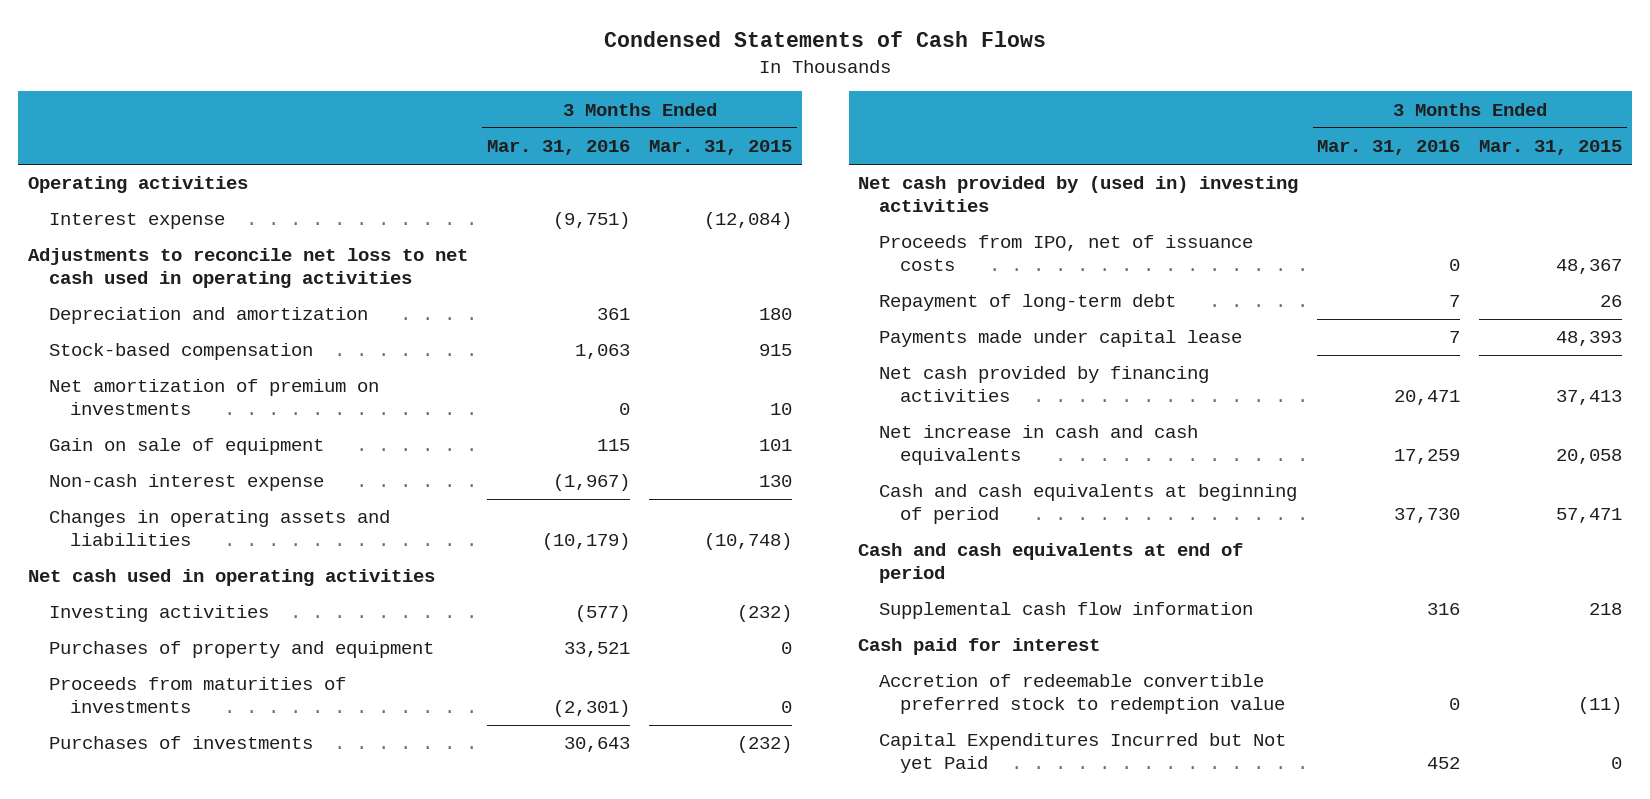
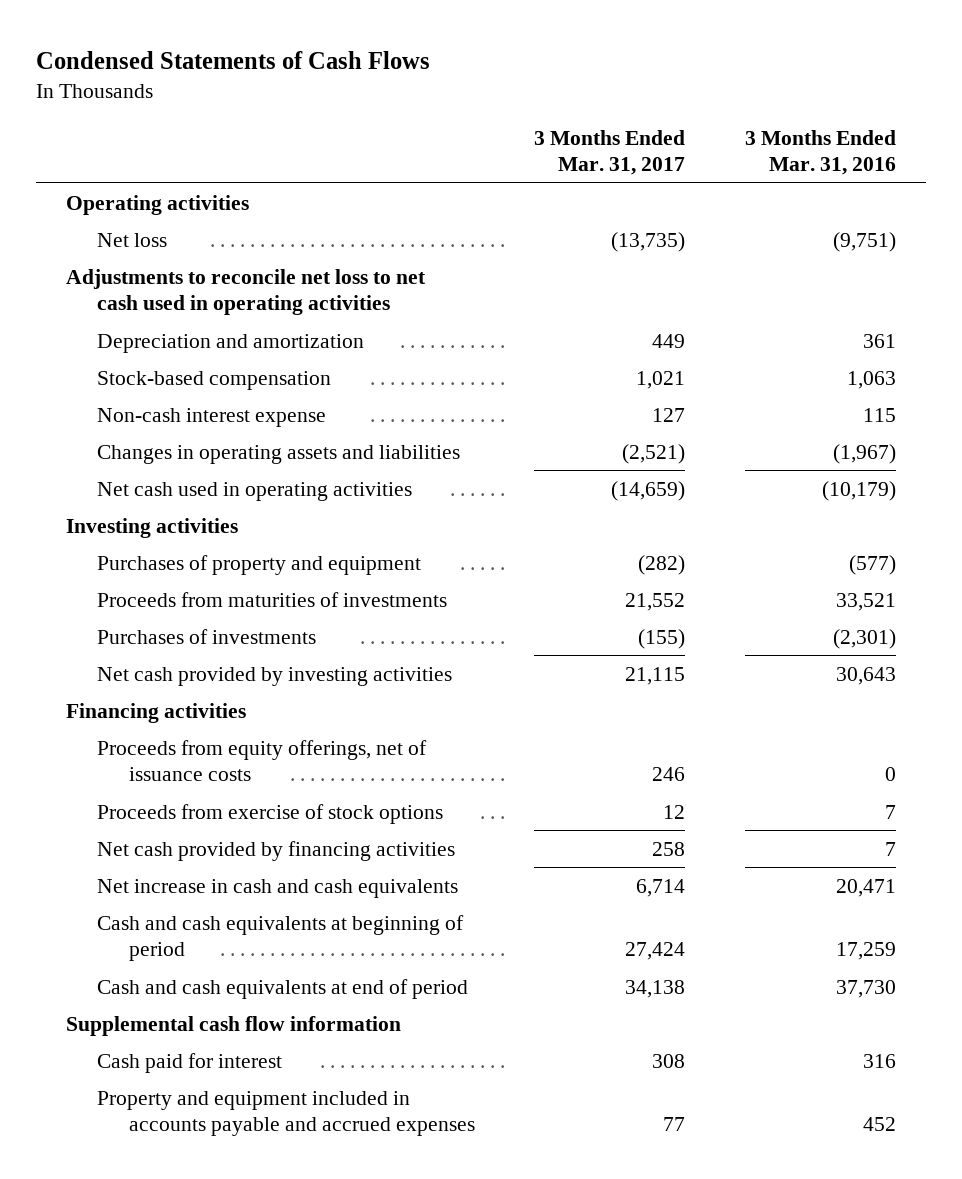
- | 3 Months Ended Mar. 31, 2016 | 3 Months Ended Mar. 31, 2015
+ | 3 Months Ended Mar. 31, 2017 | 3 Months Ended Mar. 31, 2016
- Interest expense | (9,751) | (12,084)
+ Net loss | (13,735) | (9,751)
- Net amortization of premium on investments | 0 | 10
- Gain on sale of equipment | 115 | 101
- Non-cash interest expense | (1,967) | 130
- Changes in operating assets and liabilities | (10,179) | (10,748)
- Net cash used in operating activities
- Investing activities | (577) | (232)
- Purchases of property and equipment | 33,521 | 0
- Proceeds from maturities of investments | (2,301) | 0
- Purchases of investments | 30,643 | (232)
- Net cash provided by (used in) investing activities
- Proceeds from IPO, net of issuance costs | 0 | 48,367
- Repayment of long-term debt | 7 | 26
- Payments made under capital lease | 7 | 48,393
- Net cash provided by financing activities | 20,471 | 37,413
- Net increase in cash and cash equivalents | 17,259 | 20,058
- Cash and cash equivalents at beginning of period | 37,730 | 57,471
- Cash and cash equivalents at end of period
- Supplemental cash flow information | 316 | 218
- Cash paid for interest
- Accretion of redeemable convertible preferred stock to redemption value | 0 | (11)
- Capital Expenditures Incurred but Not yet Paid | 452 | 0
+ Non-cash interest expense | 127 | 115
+ Changes in operating assets and liabilities | (2,521) | (1,967)
+ Net cash used in operating activities | (14,659) | (10,179)
+ Investing activities
+ Purchases of property and equipment | (282) | (577)
+ Proceeds from maturities of investments | 21,552 | 33,521
+ Purchases of investments | (155) | (2,301)
+ Net cash provided by investing activities | 21,115 | 30,643
+ Financing activities
+ Proceeds from equity offerings, net of issuance costs | 246 | 0
+ Proceeds from exercise of stock options | 12 | 7
+ Net cash provided by financing activities | 258 | 7
+ Net increase in cash and cash equivalents | 6,714 | 20,471
+ Cash and cash equivalents at beginning of period | 27,424 | 17,259
+ Cash and cash equivalents at end of period | 34,138 | 37,730
+ Supplemental cash flow information
+ Cash paid for interest | 308 | 316
+ Property and equipment included in accounts payable and accrued expenses | 77 | 452

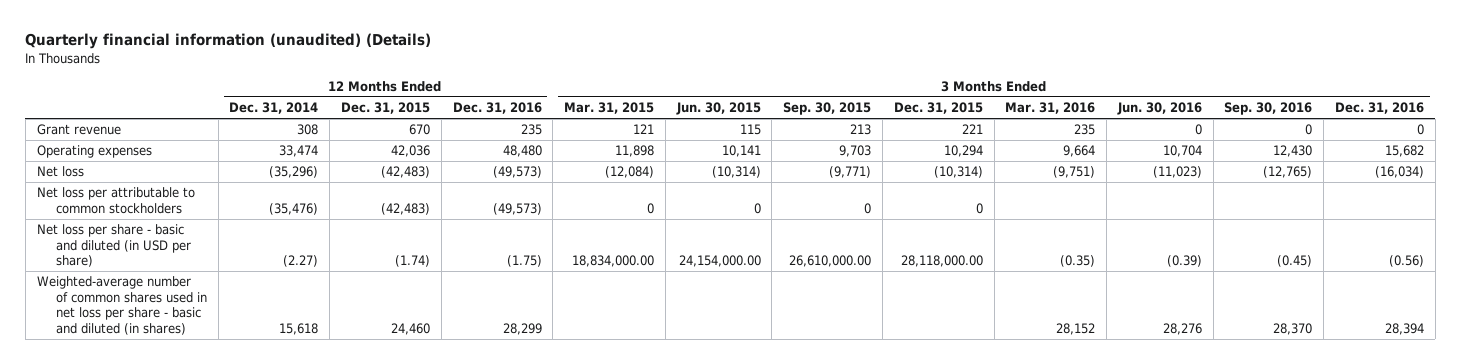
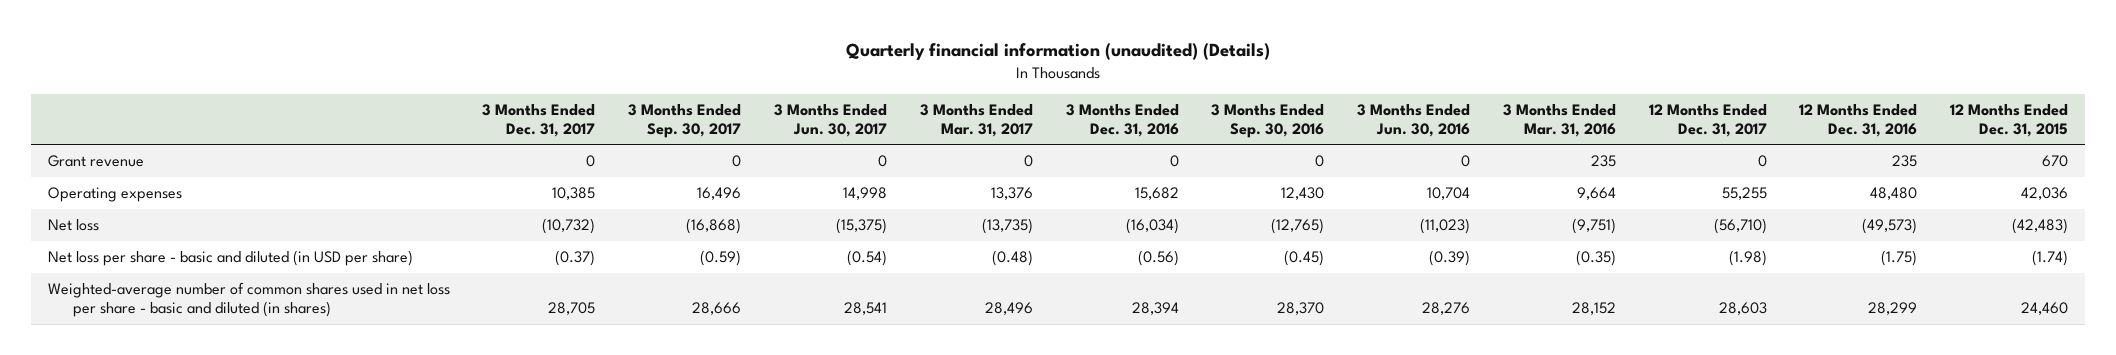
- | 12 Months Ended Dec. 31, 2014 | 12 Months Ended Dec. 31, 2015 | 12 Months Ended Dec. 31, 2016 | 3 Months Ended Mar. 31, 2015 | 3 Months Ended Jun. 30, 2015 | 3 Months Ended Sep. 30, 2015 | 3 Months Ended Dec. 31, 2015 | 3 Months Ended Mar. 31, 2016 | 3 Months Ended Jun. 30, 2016 | 3 Months Ended Sep. 30, 2016 | 3 Months Ended Dec. 31, 2016
+ | 3 Months Ended Dec. 31, 2017 | 3 Months Ended Sep. 30, 2017 | 3 Months Ended Jun. 30, 2017 | 3 Months Ended Mar. 31, 2017 | 3 Months Ended Dec. 31, 2016 | 3 Months Ended Sep. 30, 2016 | 3 Months Ended Jun. 30, 2016 | 3 Months Ended Mar. 31, 2016 | 12 Months Ended Dec. 31, 2017 | 12 Months Ended Dec. 31, 2016 | 12 Months Ended Dec. 31, 2015
- Net loss per attributable to common stockholders | (35,476) | (42,483) | (49,573) | 0 | 0 | 0 | 0 | | | |

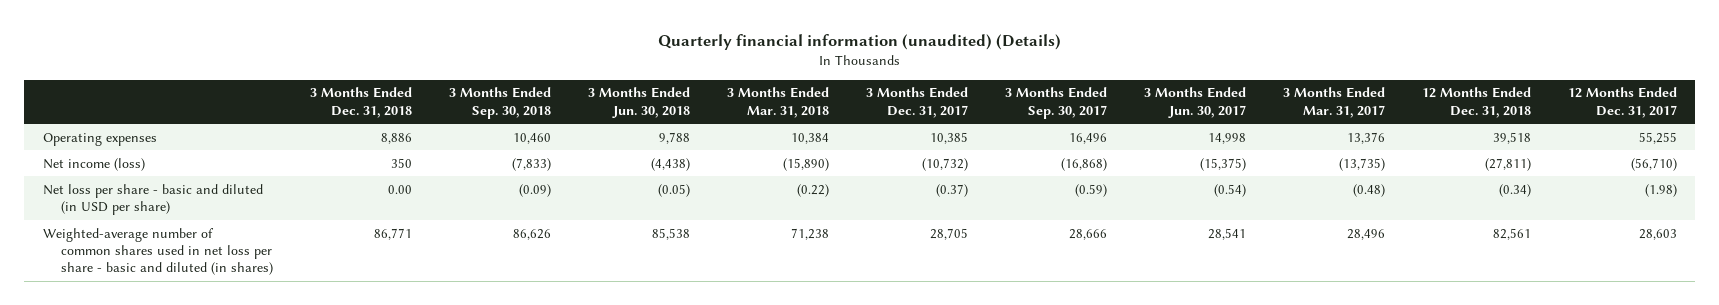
- | 3 Months Ended Dec. 31, 2017 | 3 Months Ended Sep. 30, 2017 | 3 Months Ended Jun. 30, 2017 | 3 Months Ended Mar. 31, 2017 | 3 Months Ended Dec. 31, 2016 | 3 Months Ended Sep. 30, 2016 | 3 Months Ended Jun. 30, 2016 | 3 Months Ended Mar. 31, 2016 | 12 Months Ended Dec. 31, 2017 | 12 Months Ended Dec. 31, 2016 | 12 Months Ended Dec. 31, 2015
+ | 3 Months Ended Dec. 31, 2018 | 3 Months Ended Sep. 30, 2018 | 3 Months Ended Jun. 30, 2018 | 3 Months Ended Mar. 31, 2018 | 3 Months Ended Dec. 31, 2017 | 3 Months Ended Sep. 30, 2017 | 3 Months Ended Jun. 30, 2017 | 3 Months Ended Mar. 31, 2017 | 12 Months Ended Dec. 31, 2018 | 12 Months Ended Dec. 31, 2017
- Grant revenue | 0 | 0 | 0 | 0 | 0 | 0 | 0 | 235 | 0 | 235 | 670
- Net loss | (10,732) | (16,868) | (15,375) | (13,735) | (16,034) | (12,765) | (11,023) | (9,751) | (56,710) | (49,573) | (42,483)
+ Net income (loss) | 350 | (7,833) | (4,438) | (15,890) | (10,732) | (16,868) | (15,375) | (13,735) | (27,811) | (56,710)

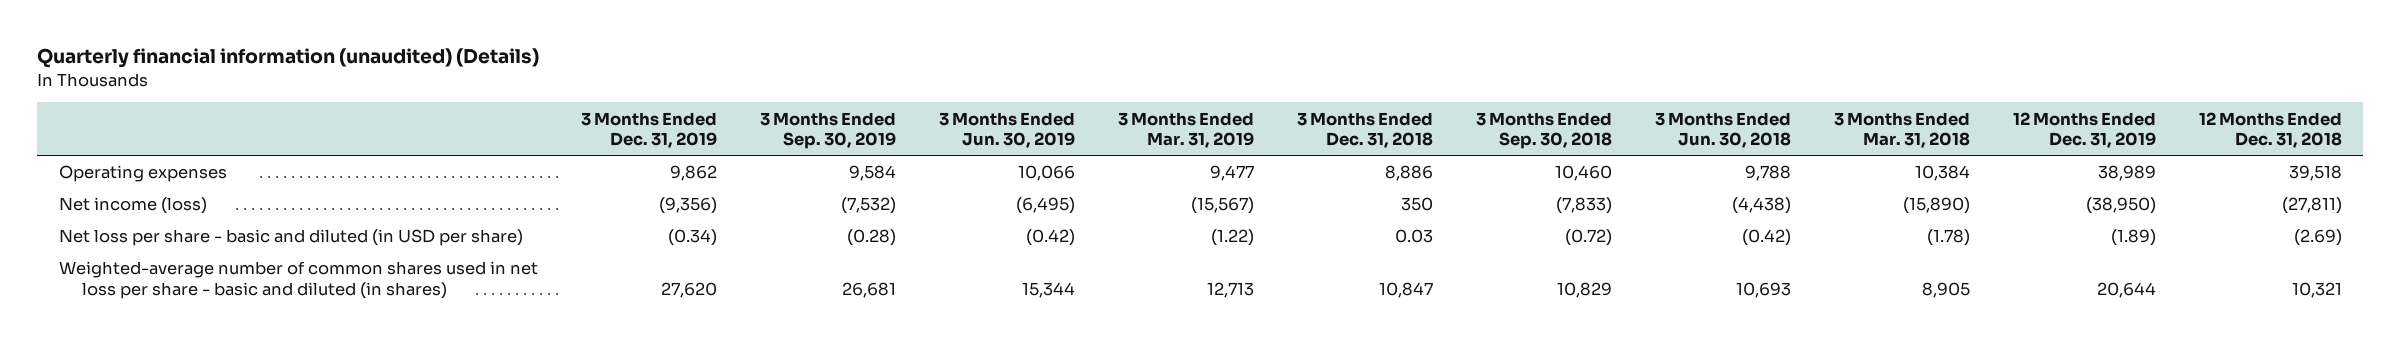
- | 3 Months Ended Dec. 31, 2018 | 3 Months Ended Sep. 30, 2018 | 3 Months Ended Jun. 30, 2018 | 3 Months Ended Mar. 31, 2018 | 3 Months Ended Dec. 31, 2017 | 3 Months Ended Sep. 30, 2017 | 3 Months Ended Jun. 30, 2017 | 3 Months Ended Mar. 31, 2017 | 12 Months Ended Dec. 31, 2018 | 12 Months Ended Dec. 31, 2017
+ | 3 Months Ended Dec. 31, 2019 | 3 Months Ended Sep. 30, 2019 | 3 Months Ended Jun. 30, 2019 | 3 Months Ended Mar. 31, 2019 | 3 Months Ended Dec. 31, 2018 | 3 Months Ended Sep. 30, 2018 | 3 Months Ended Jun. 30, 2018 | 3 Months Ended Mar. 31, 2018 | 12 Months Ended Dec. 31, 2019 | 12 Months Ended Dec. 31, 2018
- Net loss per share - basic and diluted (in USD per share) | 0.00 | (0.09) | (0.05) | (0.22) | (0.37) | (0.59) | (0.54) | (0.48) | (0.34) | (1.98)
- Weighted-average number of common shares used in net loss per share - basic and diluted (in shares) | 86,771 | 86,626 | 85,538 | 71,238 | 28,705 | 28,666 | 28,541 | 28,496 | 82,561 | 28,603
+ Net loss per share - basic and diluted (in USD per share) | (0.34) | (0.28) | (0.42) | (1.22) | 0.03 | (0.72) | (0.42) | (1.78) | (1.89) | (2.69)
+ Weighted-average number of common shares used in net loss per share - basic and diluted (in shares) | 27,620 | 26,681 | 15,344 | 12,713 | 10,847 | 10,829 | 10,693 | 8,905 | 20,644 | 10,321

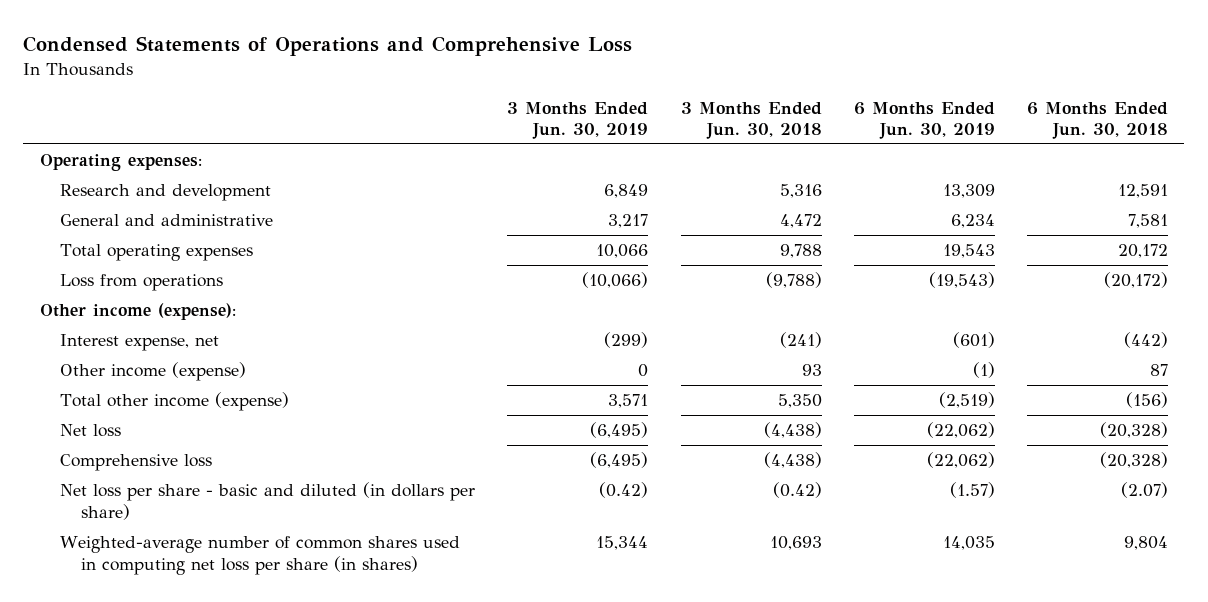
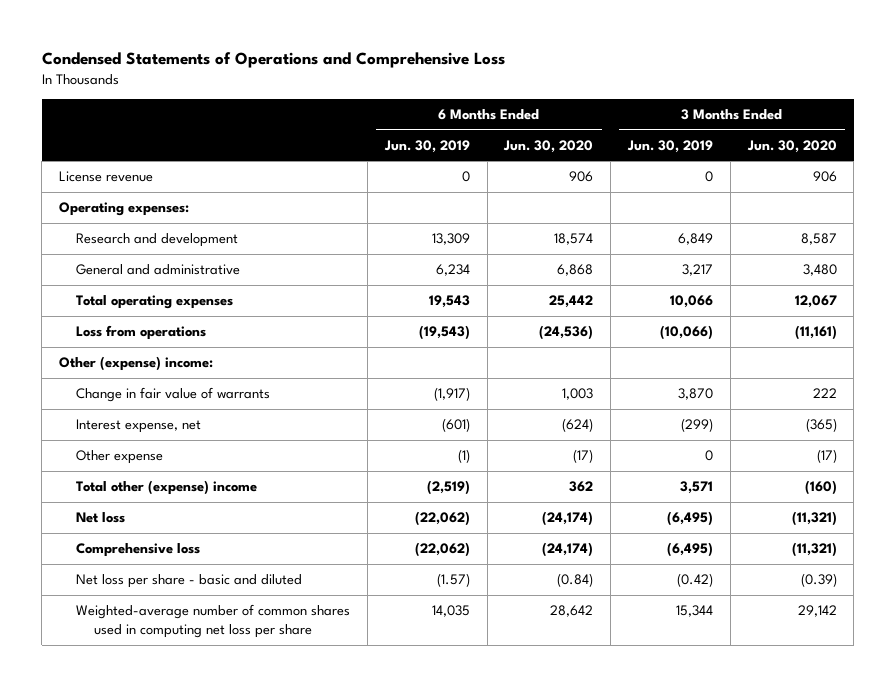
- | 3 Months Ended Jun. 30, 2019 | 3 Months Ended Jun. 30, 2018 | 6 Months Ended Jun. 30, 2019 | 6 Months Ended Jun. 30, 2018
+ | 6 Months Ended Jun. 30, 2019 | 6 Months Ended Jun. 30, 2020 | 3 Months Ended Jun. 30, 2019 | 3 Months Ended Jun. 30, 2020
+ License revenue | 0 | 906 | 0 | 906
- Other income (expense):
+ Other (expense) income:
+ Change in fair value of warrants | (1,917) | 1,003 | 3,870 | 222
- Other income (expense) | 0 | 93 | (1) | 87
- Total other income (expense) | 3,571 | 5,350 | (2,519) | (156)
+ Other expense | (1) | (17) | 0 | (17)
+ Total other (expense) income | (2,519) | 362 | 3,571 | (160)
- Net loss per share - basic and diluted (in dollars per share) | (0.42) | (0.42) | (1.57) | (2.07)
- Weighted-average number of common shares used in computing net loss per share (in shares) | 15,344 | 10,693 | 14,035 | 9,804
+ Net loss per share - basic and diluted | (1.57) | (0.84) | (0.42) | (0.39)
+ Weighted-average number of common shares used in computing net loss per share | 14,035 | 28,642 | 15,344 | 29,142

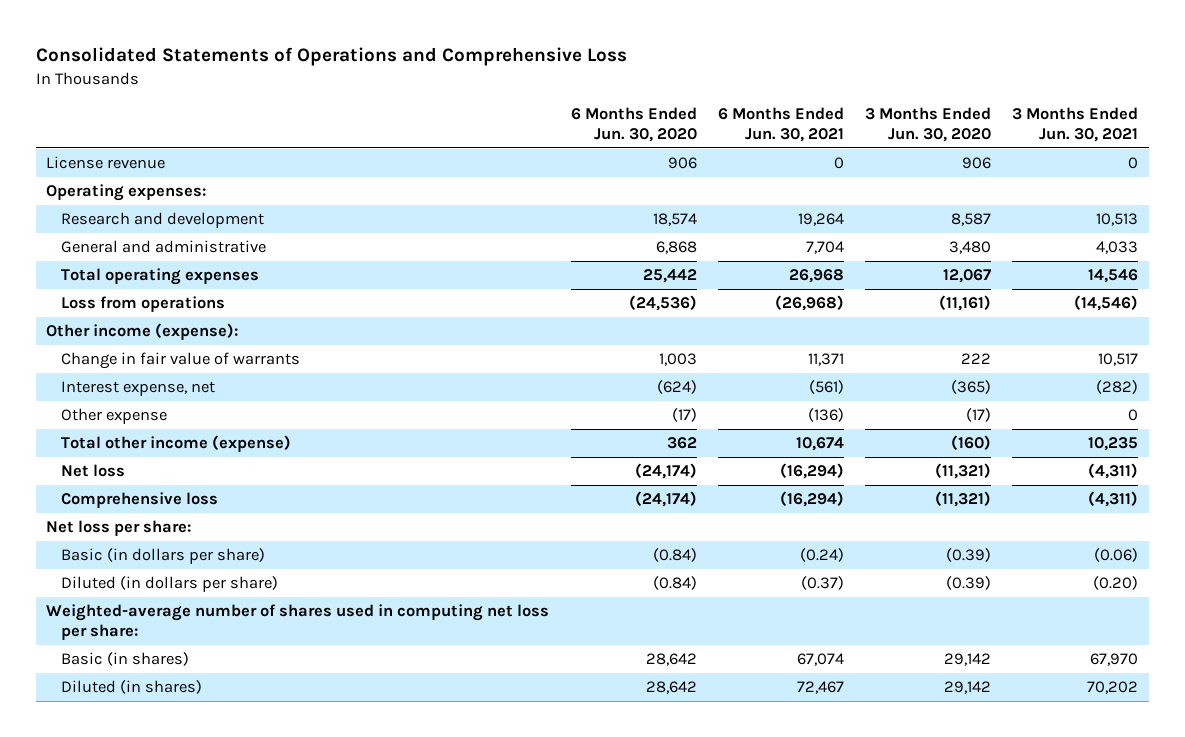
- Condensed Statements of Operations and Comprehensive Loss
+ Consolidated Statements of Operations and Comprehensive Loss
- | 6 Months Ended Jun. 30, 2019 | 6 Months Ended Jun. 30, 2020 | 3 Months Ended Jun. 30, 2019 | 3 Months Ended Jun. 30, 2020
+ | 6 Months Ended Jun. 30, 2020 | 6 Months Ended Jun. 30, 2021 | 3 Months Ended Jun. 30, 2020 | 3 Months Ended Jun. 30, 2021
- Other (expense) income:
+ Other income (expense):
- Total other (expense) income | (2,519) | 362 | 3,571 | (160)
+ Total other income (expense) | 362 | 10,674 | (160) | 10,235
- Net loss per share - basic and diluted | (1.57) | (0.84) | (0.42) | (0.39)
- Weighted-average number of common shares used in computing net loss per share | 14,035 | 28,642 | 15,344 | 29,142
+ Net loss per share:
+ Basic (in dollars per share) | (0.84) | (0.24) | (0.39) | (0.06)
+ Diluted (in dollars per share) | (0.84) | (0.37) | (0.39) | (0.20)
+ Weighted-average number of shares used in computing net loss per share:
+ Basic (in shares) | 28,642 | 67,074 | 29,142 | 67,970
+ Diluted (in shares) | 28,642 | 72,467 | 29,142 | 70,202

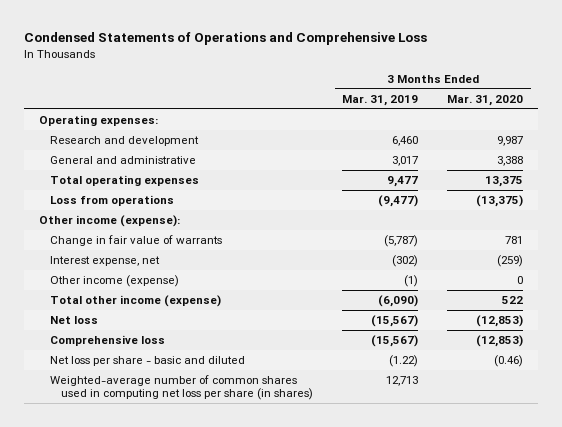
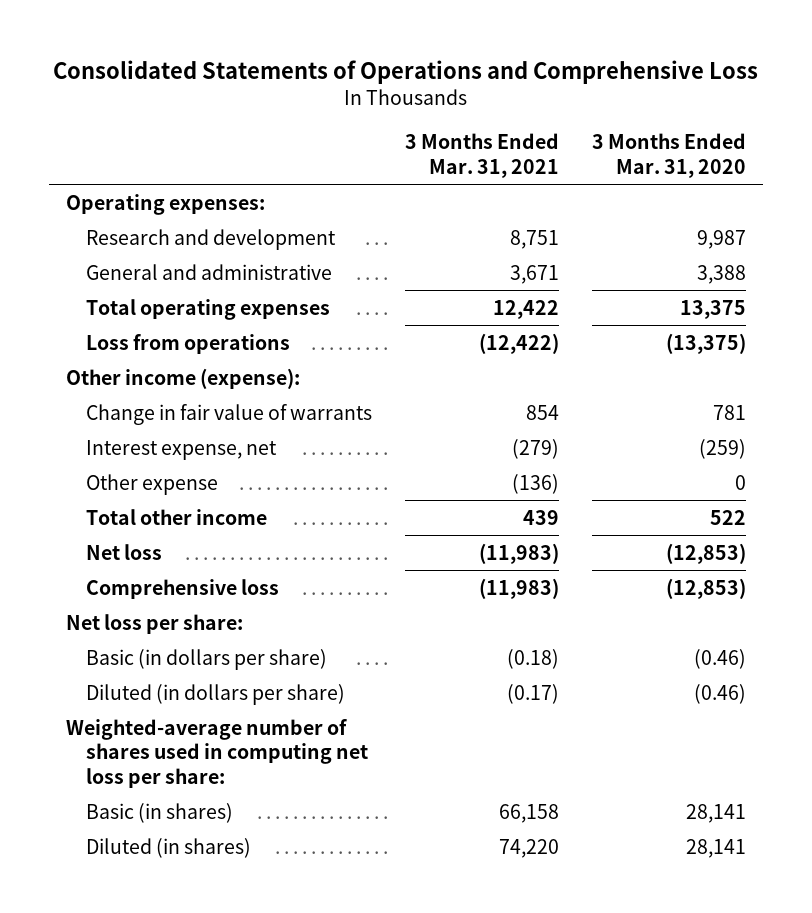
- Condensed Statements of Operations and Comprehensive Loss
+ Consolidated Statements of Operations and Comprehensive Loss
- | 3 Months Ended Mar. 31, 2019 | 3 Months Ended Mar. 31, 2020
+ | 3 Months Ended Mar. 31, 2021 | 3 Months Ended Mar. 31, 2020
- Other income (expense) | (1) | 0
- Total other income (expense) | (6,090) | 522
+ Other expense | (136) | 0
+ Total other income | 439 | 522
- Net loss per share - basic and diluted | (1.22) | (0.46)
- Weighted-average number of common shares used in computing net loss per share (in shares) | 12,713 |
+ Net loss per share:
+ Basic (in dollars per share) | (0.18) | (0.46)
+ Diluted (in dollars per share) | (0.17) | (0.46)
+ Weighted-average number of shares used in computing net loss per share:
+ Basic (in shares) | 66,158 | 28,141
+ Diluted (in shares) | 74,220 | 28,141

